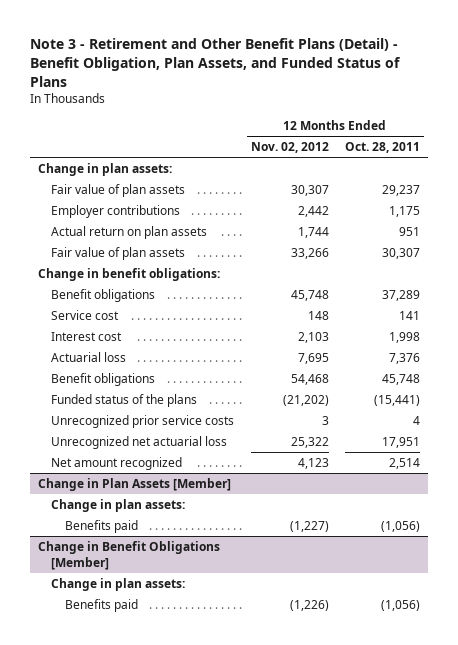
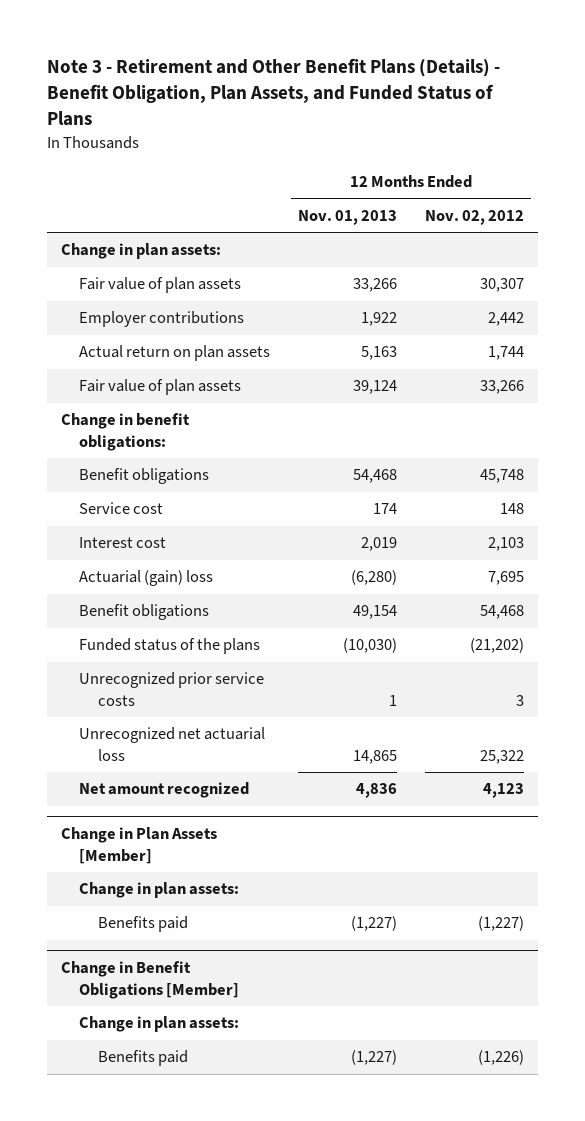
- Note 3 - Retirement and Other Benefit Plans (Detail) - Benefit Obligation, Plan Assets, and Funded Status of Plans
+ Note 3 - Retirement and Other Benefit Plans (Details) - Benefit Obligation, Plan Assets, and Funded Status of Plans
- | 12 Months Ended Nov. 02, 2012 | 12 Months Ended Oct. 28, 2011
+ | 12 Months Ended Nov. 01, 2013 | 12 Months Ended Nov. 02, 2012
- Actuarial loss | 7,695 | 7,376
+ Actuarial (gain) loss | (6,280) | 7,695

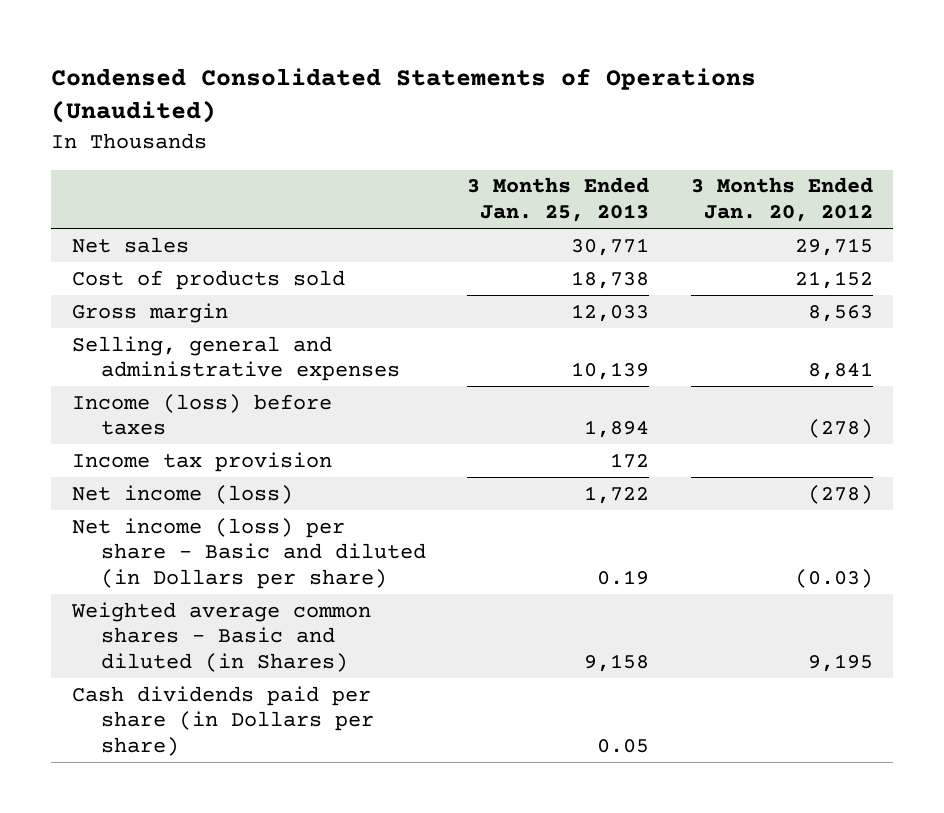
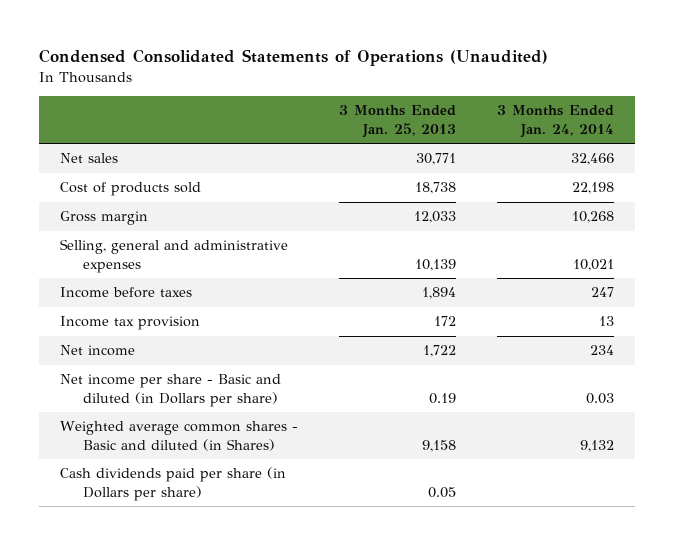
- | 3 Months Ended Jan. 25, 2013 | 3 Months Ended Jan. 20, 2012
+ | 3 Months Ended Jan. 25, 2013 | 3 Months Ended Jan. 24, 2014
- Income (loss) before taxes | 1,894 | (278)
+ Income before taxes | 1,894 | 247
- Net income (loss) | 1,722 | (278)
- Net income (loss) per share - Basic and diluted (in Dollars per share) | 0.19 | (0.03)
+ Net income | 1,722 | 234
+ Net income per share - Basic and diluted (in Dollars per share) | 0.19 | 0.03

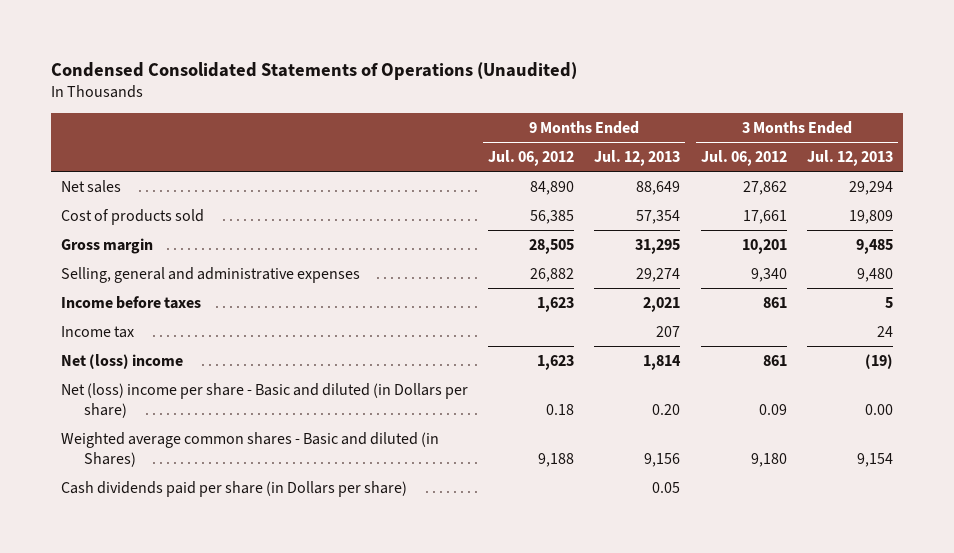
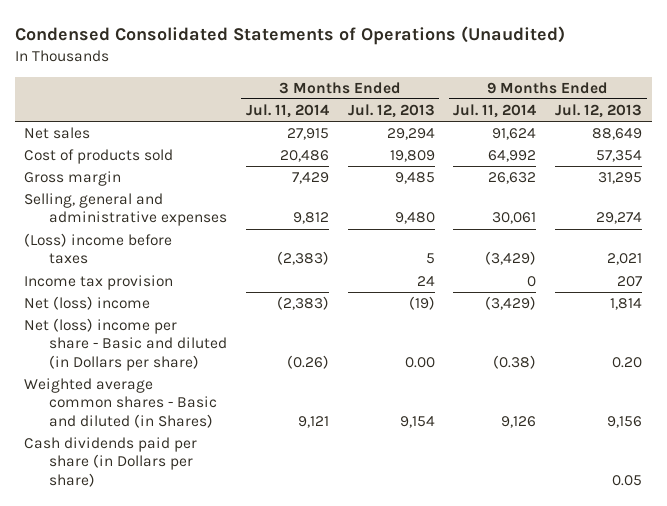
- | 9 Months Ended Jul. 06, 2012 | 9 Months Ended Jul. 12, 2013 | 3 Months Ended Jul. 06, 2012 | 3 Months Ended Jul. 12, 2013
+ | 3 Months Ended Jul. 11, 2014 | 3 Months Ended Jul. 12, 2013 | 9 Months Ended Jul. 11, 2014 | 9 Months Ended Jul. 12, 2013
- Income before taxes | 1,623 | 2,021 | 861 | 5
- Income tax | | 207 | | 24
+ (Loss) income before taxes | (2,383) | 5 | (3,429) | 2,021
+ Income tax provision | | 24 | 0 | 207

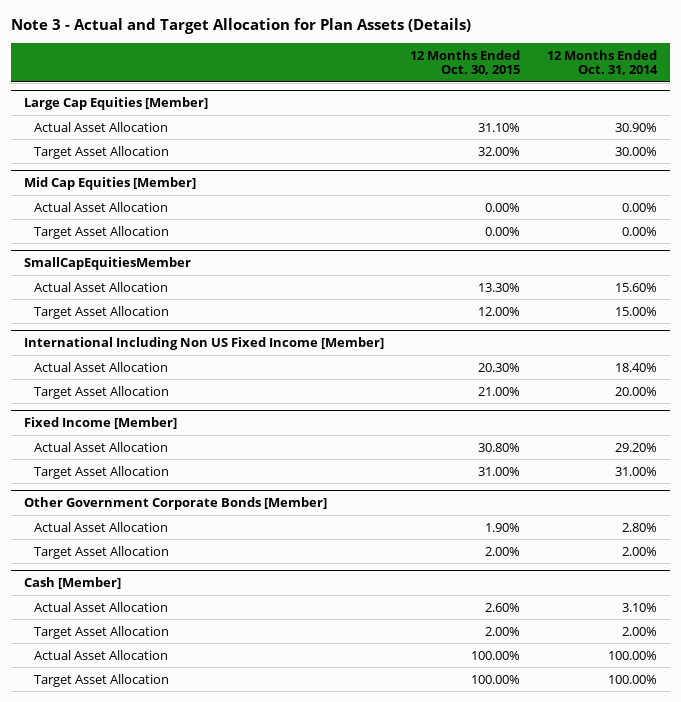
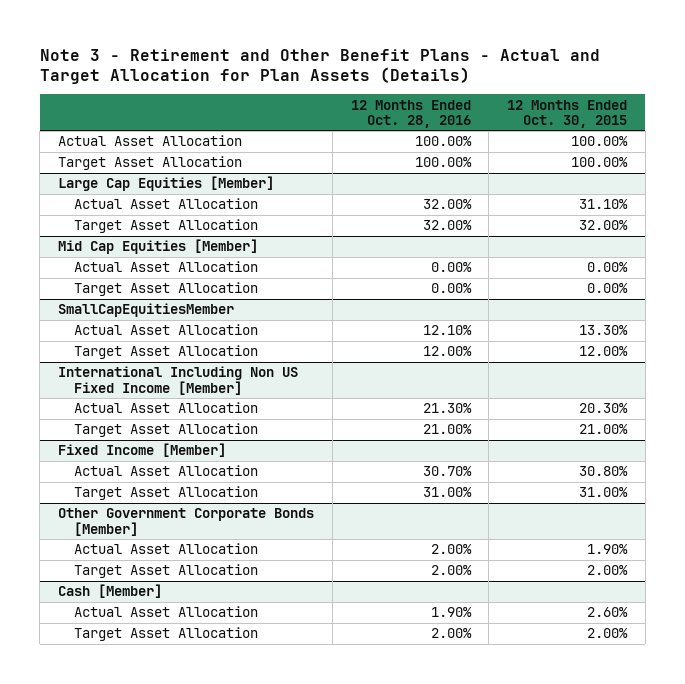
- Note 3 - Actual and Target Allocation for Plan Assets (Details)
+ Note 3 - Retirement and Other Benefit Plans - Actual and Target Allocation for Plan Assets (Details)
- | 12 Months Ended Oct. 30, 2015 | 12 Months Ended Oct. 31, 2014
+ | 12 Months Ended Oct. 28, 2016 | 12 Months Ended Oct. 30, 2015
+ Actual Asset Allocation | 100.00% | 100.00%
+ Target Asset Allocation | 100.00% | 100.00%
@ Cash [Member]
- Actual Asset Allocation | 100.00% | 100.00%
- Target Asset Allocation | 100.00% | 100.00%

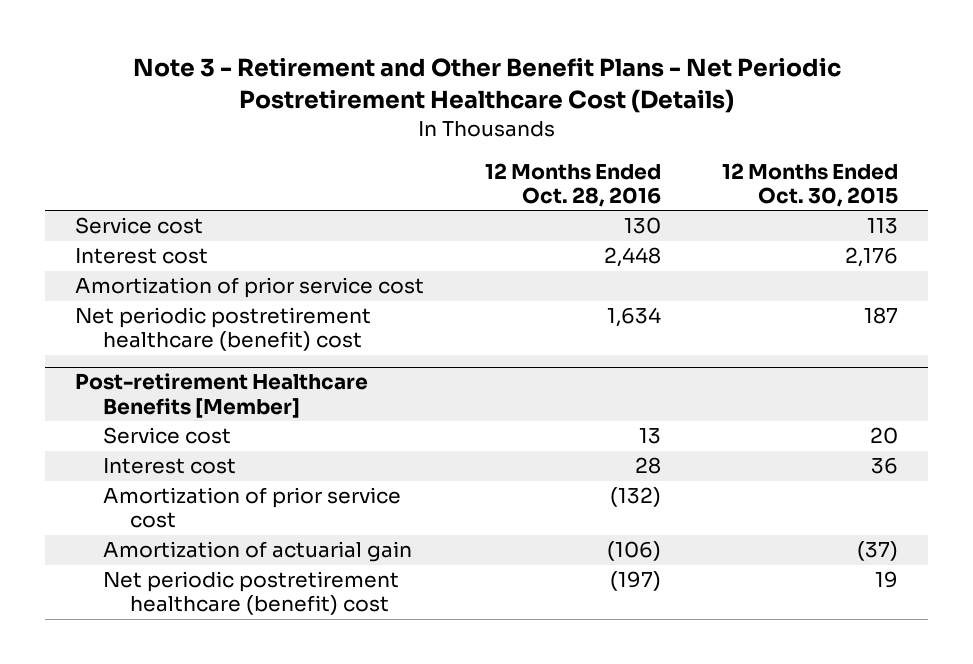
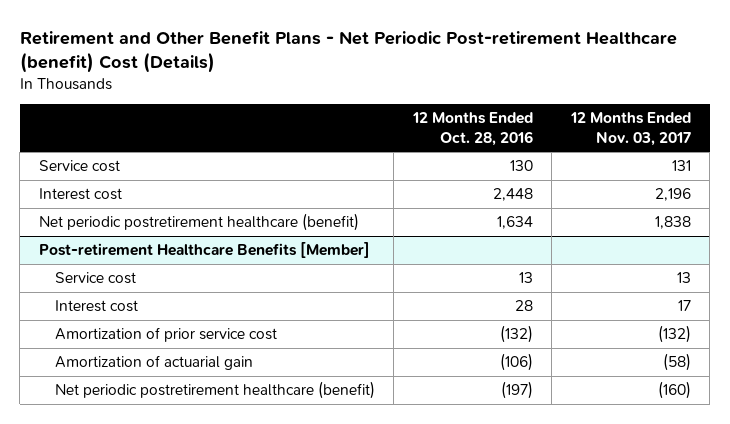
- Note 3 - Retirement and Other Benefit Plans - Net Periodic Postretirement Healthcare Cost (Details)
+ Retirement and Other Benefit Plans - Net Periodic Post-retirement Healthcare (benefit) Cost (Details)
- | 12 Months Ended Oct. 28, 2016 | 12 Months Ended Oct. 30, 2015
+ | 12 Months Ended Oct. 28, 2016 | 12 Months Ended Nov. 03, 2017
- Amortization of prior service cost
- Net periodic postretirement healthcare (benefit) cost | 1,634 | 187
+ Net periodic postretirement healthcare (benefit) | 1,634 | 1,838
@ Post-retirement Healthcare Benefits [Member]
- Net periodic postretirement healthcare (benefit) cost | (197) | 19
+ Net periodic postretirement healthcare (benefit) | (197) | (160)

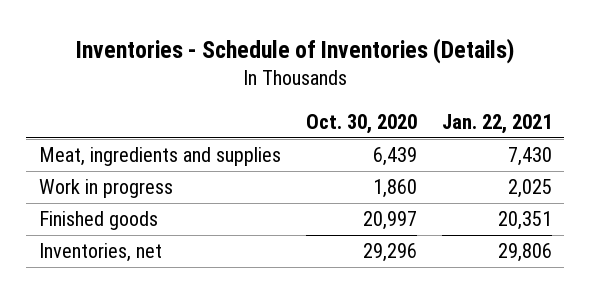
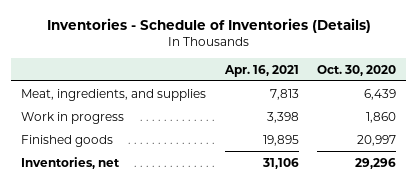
- | Oct. 30, 2020 | Jan. 22, 2021
+ | Apr. 16, 2021 | Oct. 30, 2020
- Meat, ingredients and supplies | 6,439 | 7,430
+ Meat, ingredients, and supplies | 7,813 | 6,439

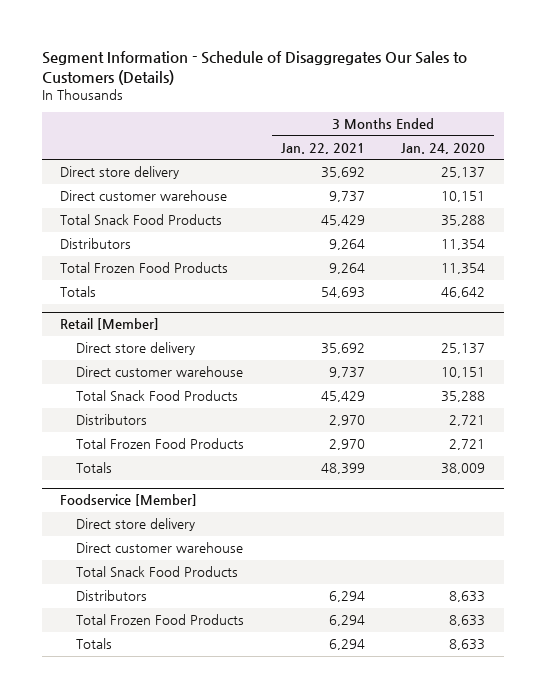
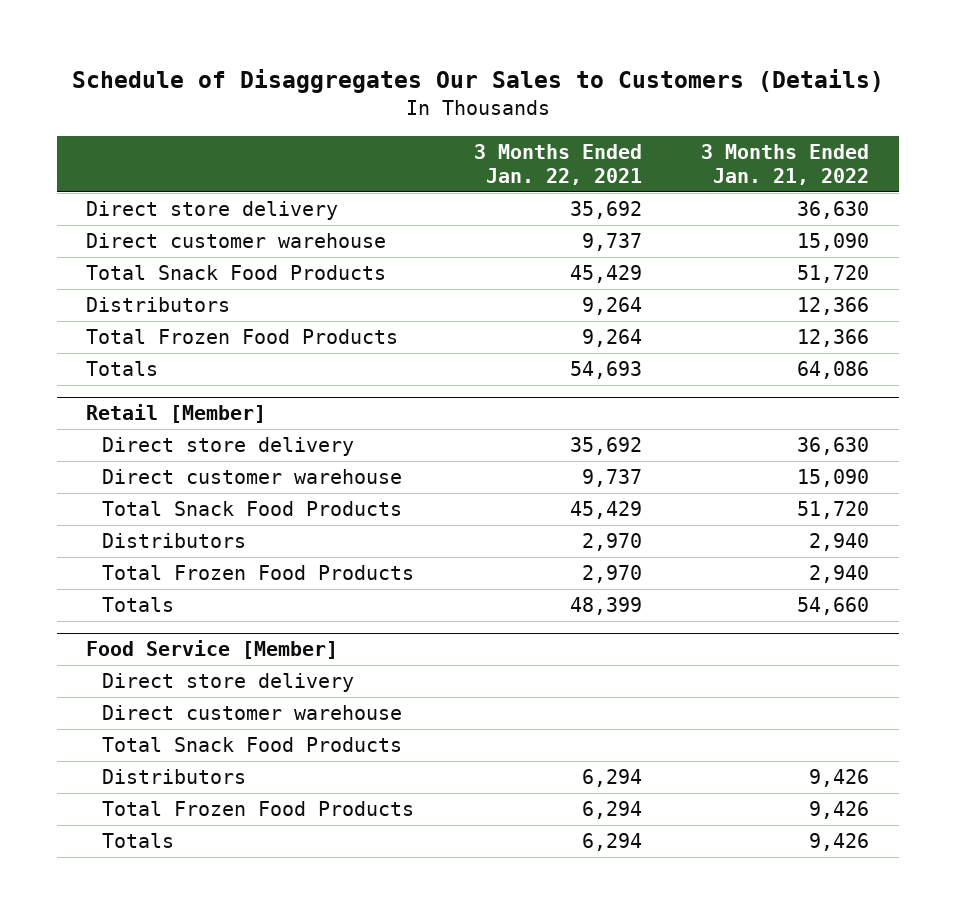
- Segment Information - Schedule of Disaggregates Our Sales to Customers (Details)
+ Schedule of Disaggregates Our Sales to Customers (Details)
- | 3 Months Ended Jan. 22, 2021 | 3 Months Ended Jan. 24, 2020
+ | 3 Months Ended Jan. 22, 2021 | 3 Months Ended Jan. 21, 2022
- Foodservice [Member]
+ Food Service [Member]

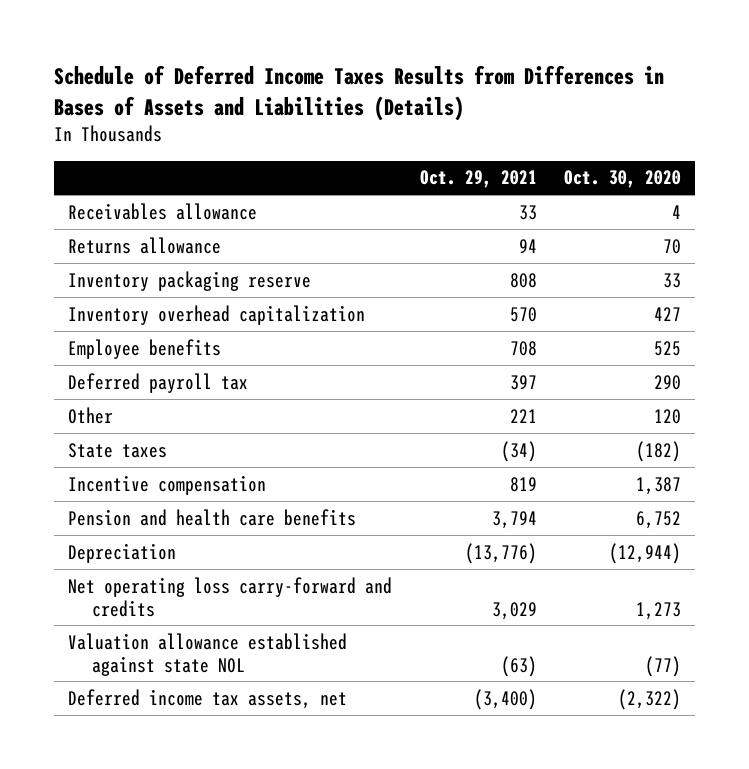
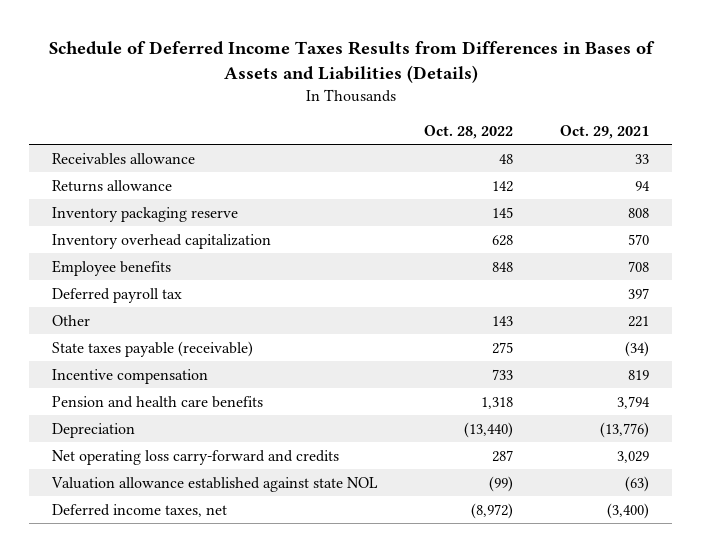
- | Oct. 29, 2021 | Oct. 30, 2020
+ | Oct. 28, 2022 | Oct. 29, 2021
- State taxes | (34) | (182)
+ State taxes payable (receivable) | 275 | (34)
- Deferred income tax assets, net | (3,400) | (2,322)
+ Deferred income taxes, net | (8,972) | (3,400)

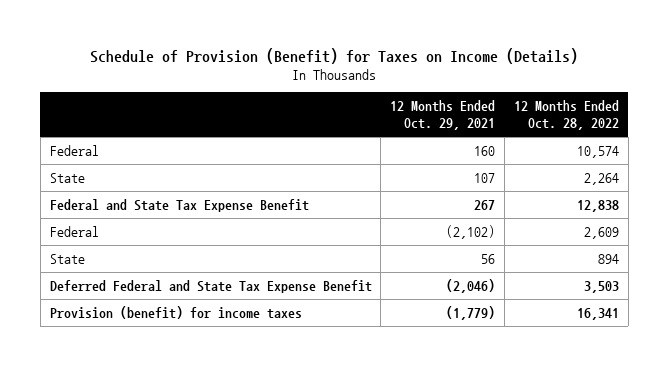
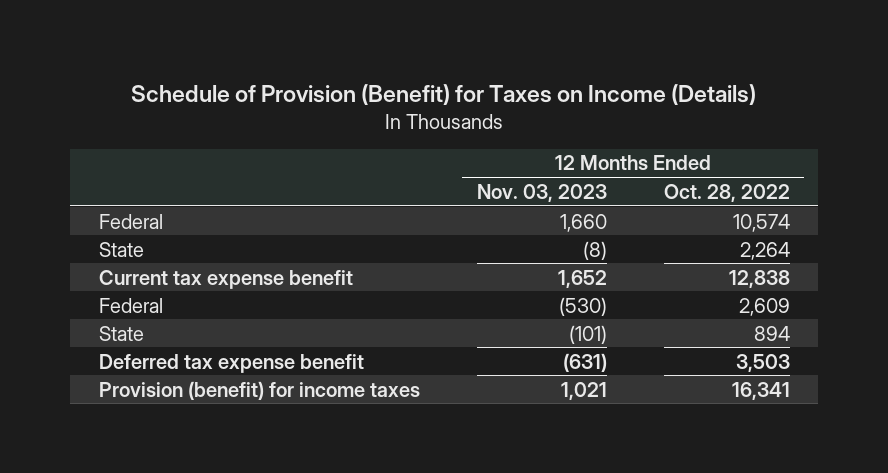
- | 12 Months Ended Oct. 29, 2021 | 12 Months Ended Oct. 28, 2022
+ | 12 Months Ended Nov. 03, 2023 | 12 Months Ended Oct. 28, 2022
- Federal and State Tax Expense Benefit | 267 | 12,838
+ Current tax expense benefit | 1,652 | 12,838
- Deferred Federal and State Tax Expense Benefit | (2,046) | 3,503
+ Deferred tax expense benefit | (631) | 3,503

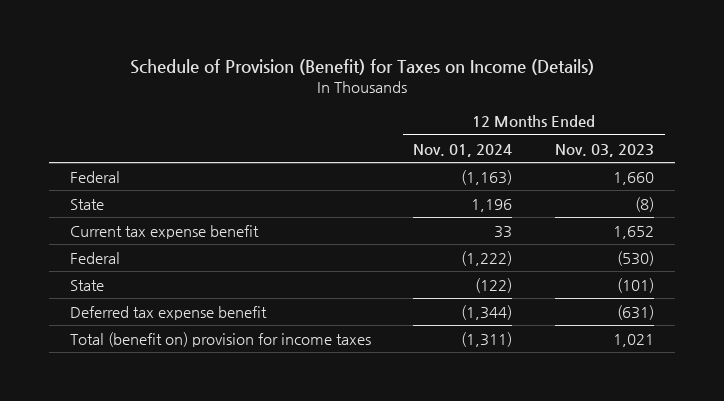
- | 12 Months Ended Nov. 03, 2023 | 12 Months Ended Oct. 28, 2022
+ | 12 Months Ended Nov. 01, 2024 | 12 Months Ended Nov. 03, 2023
- Provision (benefit) for income taxes | 1,021 | 16,341
+ Total (benefit on) provision for income taxes | (1,311) | 1,021

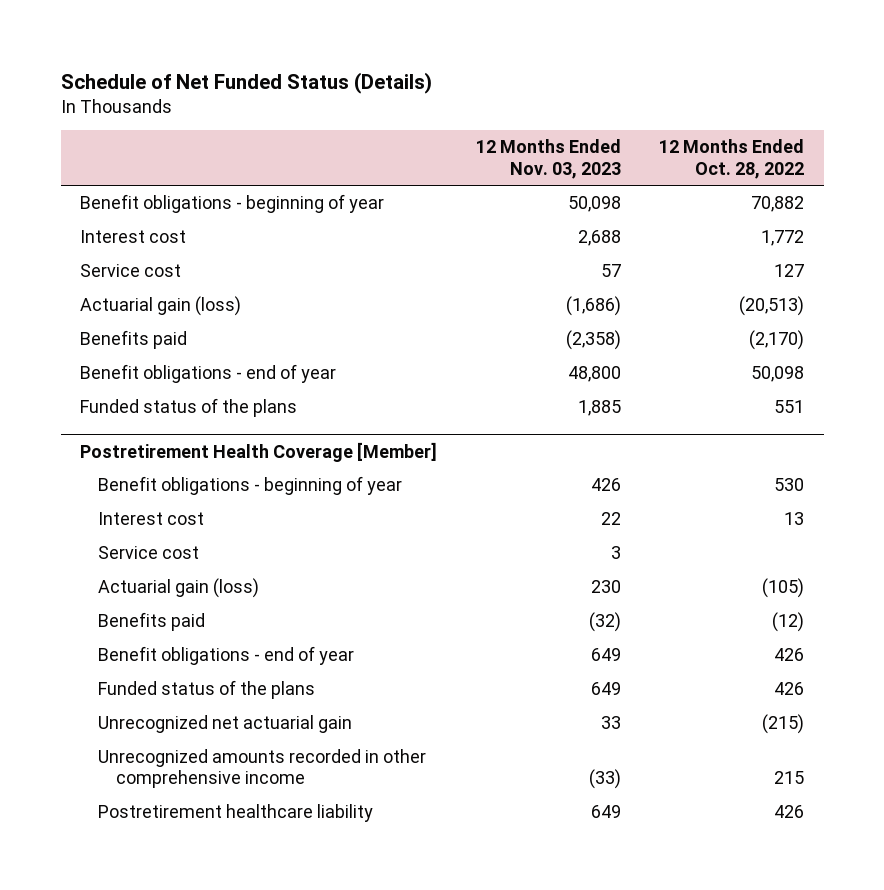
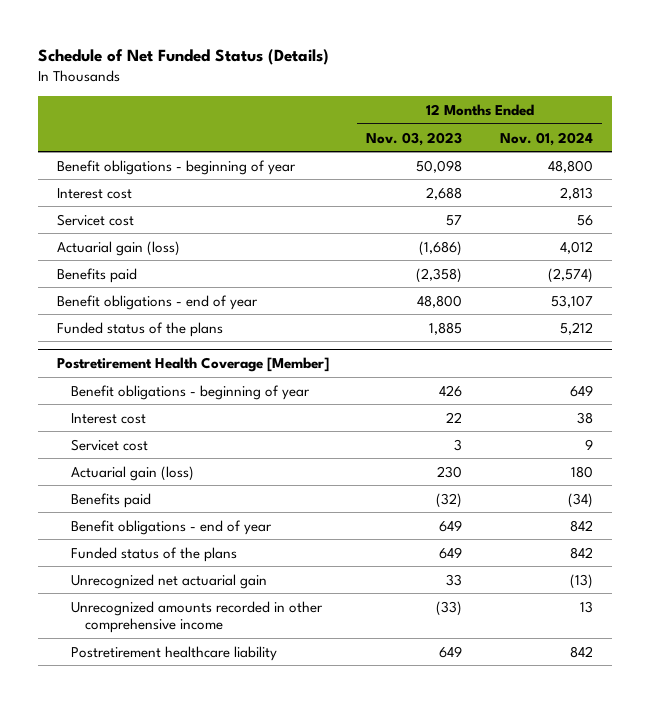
- | 12 Months Ended Nov. 03, 2023 | 12 Months Ended Oct. 28, 2022
+ | 12 Months Ended Nov. 03, 2023 | 12 Months Ended Nov. 01, 2024
- Service cost | 57 | 127
+ Servicet cost | 57 | 56
@ Postretirement Health Coverage [Member]
- Service cost | 3 |
+ Servicet cost | 3 | 9

